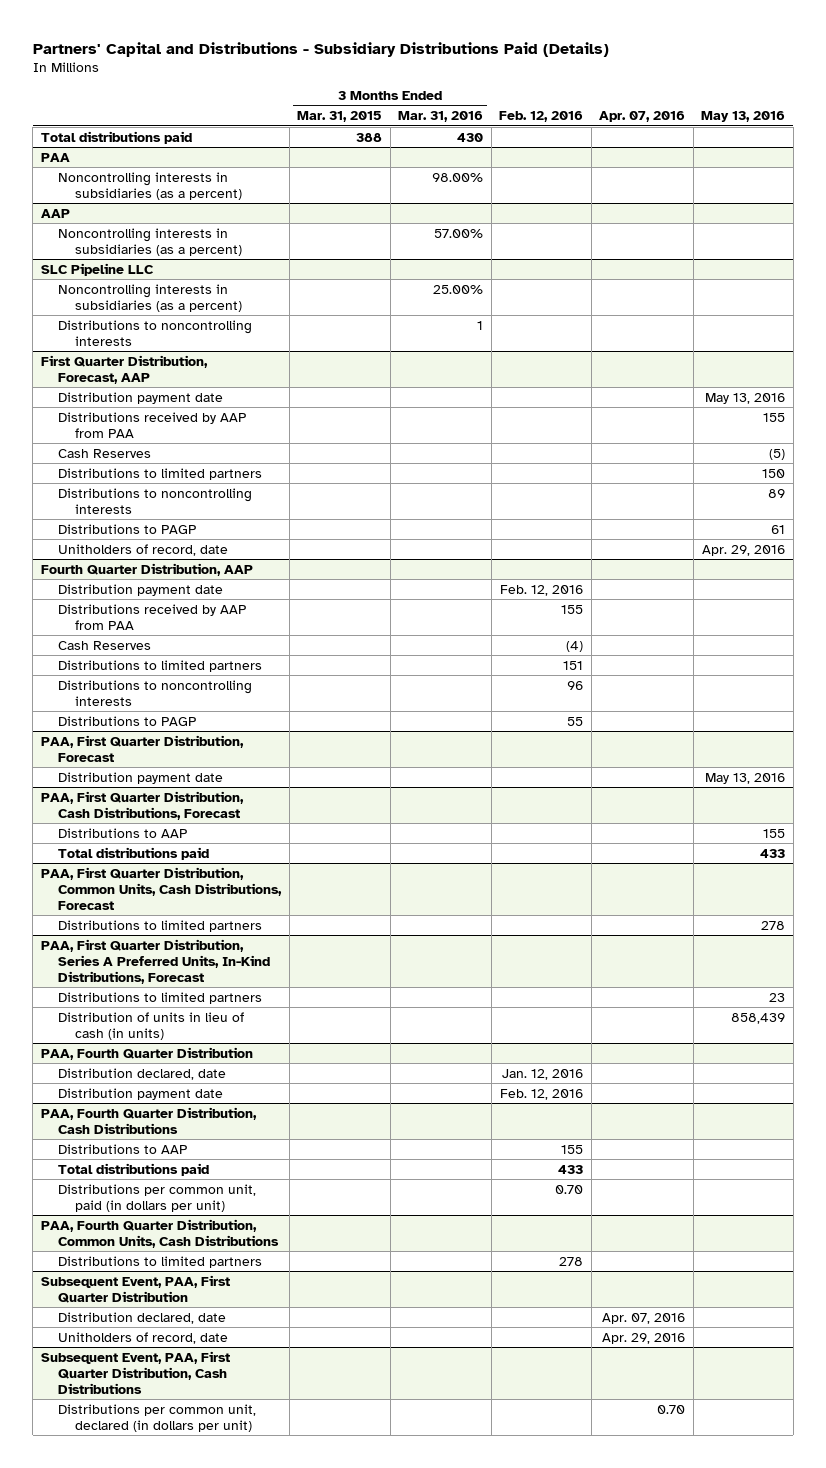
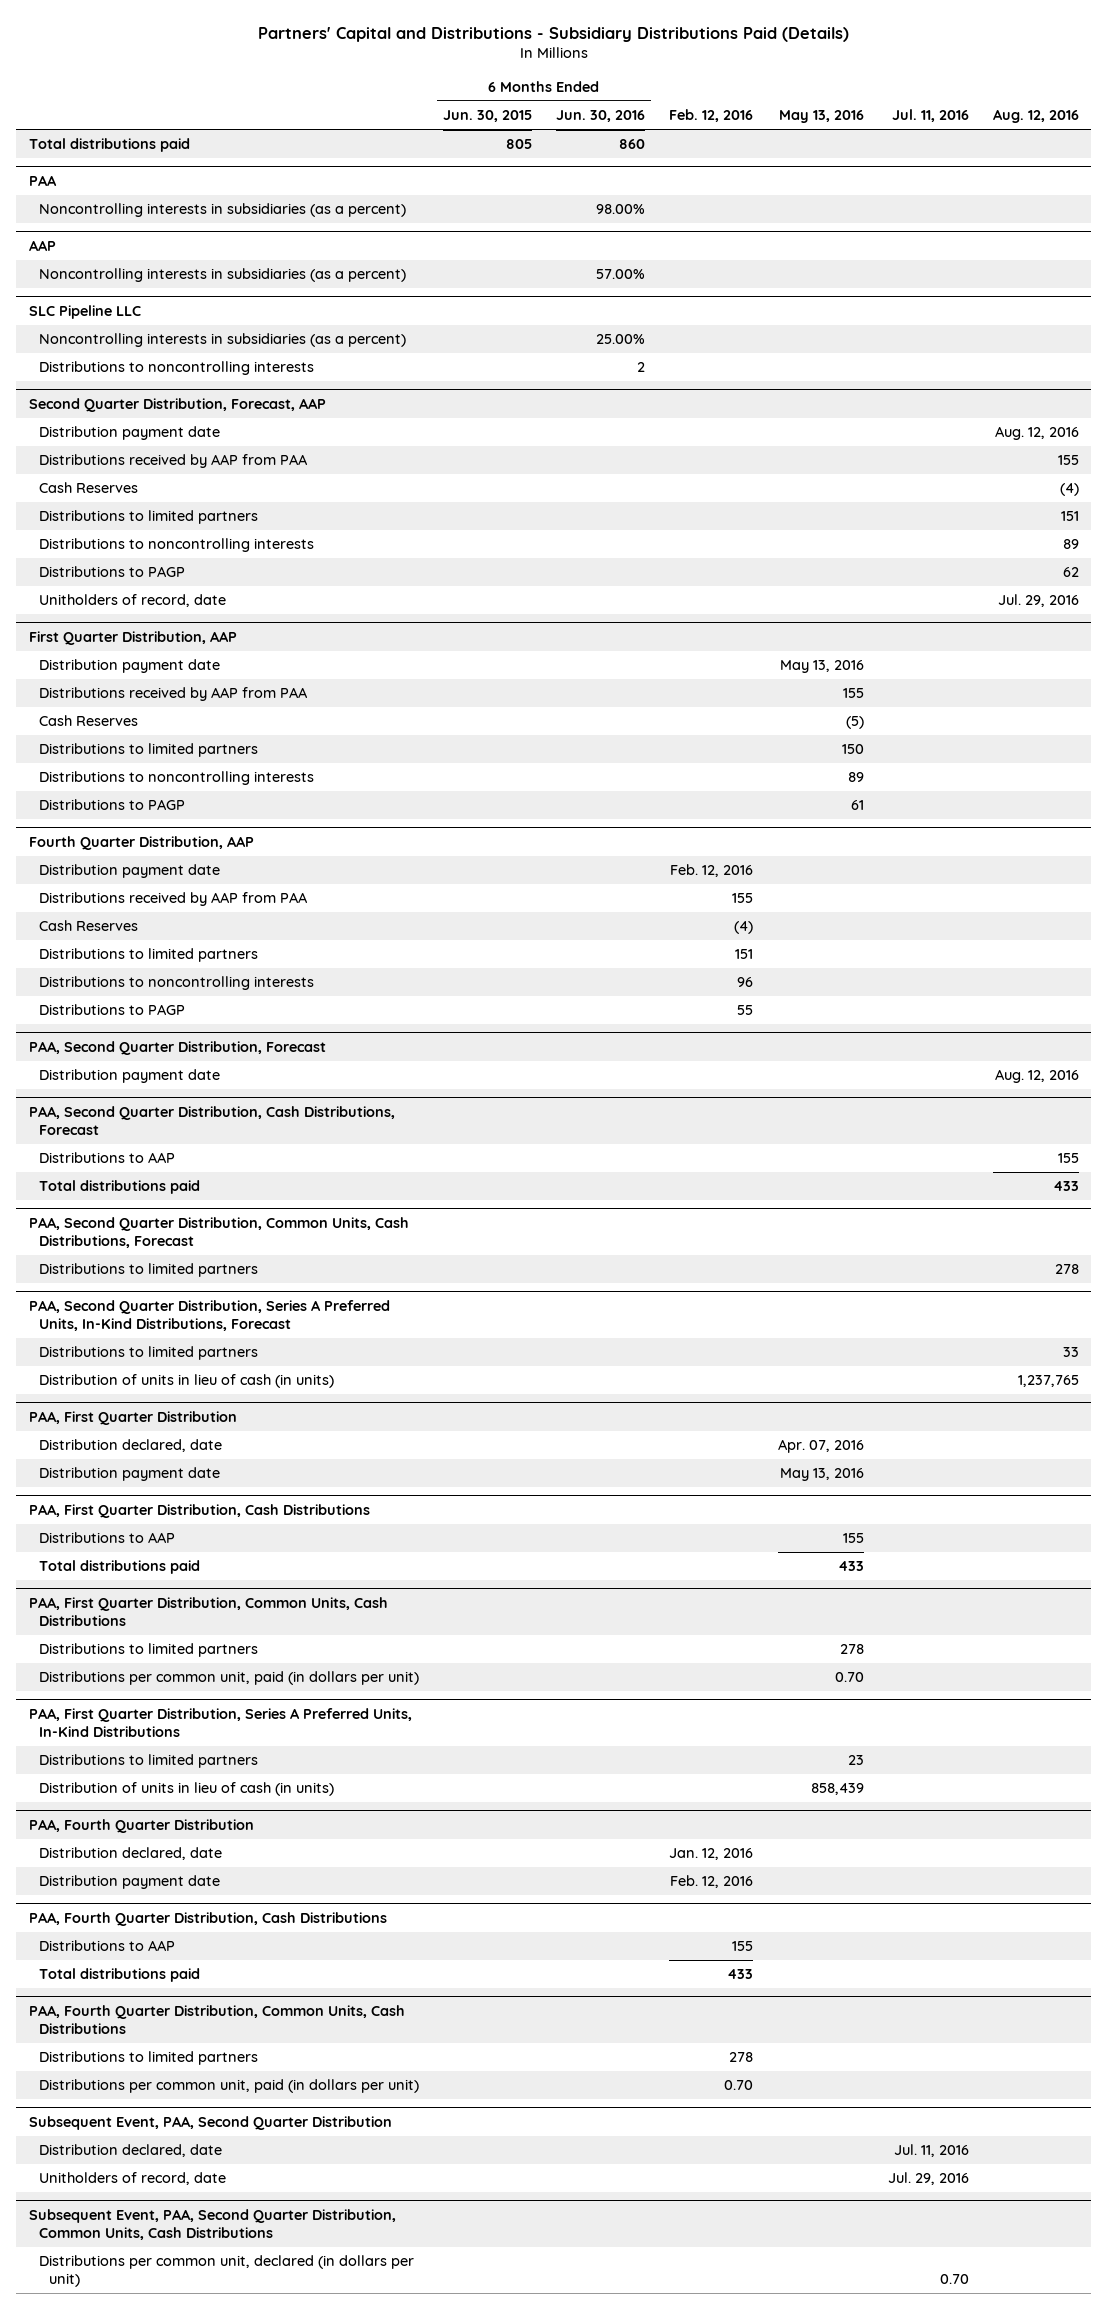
- | 3 Months Ended Mar. 31, 2015 | 3 Months Ended Mar. 31, 2016 | Feb. 12, 2016 | Apr. 07, 2016 | May 13, 2016
+ | 6 Months Ended Jun. 30, 2015 | 6 Months Ended Jun. 30, 2016 | Feb. 12, 2016 | May 13, 2016 | Jul. 11, 2016 | Aug. 12, 2016
- First Quarter Distribution, Forecast, AAP
+ Second Quarter Distribution, Forecast, AAP
+ Distribution payment date | | | | | | Aug. 12, 2016
+ Distributions received by AAP from PAA | | | | | | 155
+ Cash Reserves | | | | | | (4)
+ Distributions to limited partners | | | | | | 151
+ Distributions to noncontrolling interests | | | | | | 89
+ Distributions to PAGP | | | | | | 62
+ Unitholders of record, date | | | | | | Jul. 29, 2016
+ First Quarter Distribution, AAP
- Unitholders of record, date | | | | | Apr. 29, 2016
- PAA, First Quarter Distribution, Forecast
+ PAA, Second Quarter Distribution, Forecast
+ Distribution payment date | | | | | | Aug. 12, 2016
+ PAA, Second Quarter Distribution, Cash Distributions, Forecast
+ Distributions to AAP | | | | | | 155
+ Total distributions paid | | | | | | 433
+ PAA, Second Quarter Distribution, Common Units, Cash Distributions, Forecast
+ Distributions to limited partners | | | | | | 278
+ PAA, Second Quarter Distribution, Series A Preferred Units, In-Kind Distributions, Forecast
+ Distributions to limited partners | | | | | | 33
+ Distribution of units in lieu of cash (in units) | | | | | | 1,237,765
+ PAA, First Quarter Distribution
+ Distribution declared, date | | | | Apr. 07, 2016 | |
- PAA, First Quarter Distribution, Cash Distributions, Forecast
+ PAA, First Quarter Distribution, Cash Distributions
- PAA, First Quarter Distribution, Common Units, Cash Distributions, Forecast
+ PAA, First Quarter Distribution, Common Units, Cash Distributions
- PAA, First Quarter Distribution, Series A Preferred Units, In-Kind Distributions, Forecast
+ Distributions per common unit, paid (in dollars per unit) | | | | 0.70 | |
+ PAA, First Quarter Distribution, Series A Preferred Units, In-Kind Distributions
@ PAA, Fourth Quarter Distribution, Cash Distributions
- Distributions per common unit, paid (in dollars per unit) | | | 0.70 | |
- Subsequent Event, PAA, First Quarter Distribution
@ PAA, Fourth Quarter Distribution, Common Units, Cash Distributions
+ Distributions per common unit, paid (in dollars per unit) | | | 0.70 | | |
+ Subsequent Event, PAA, Second Quarter Distribution
- Subsequent Event, PAA, First Quarter Distribution, Cash Distributions
+ Subsequent Event, PAA, Second Quarter Distribution, Common Units, Cash Distributions

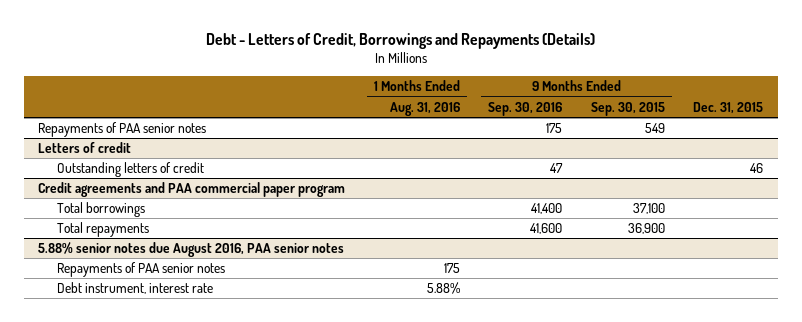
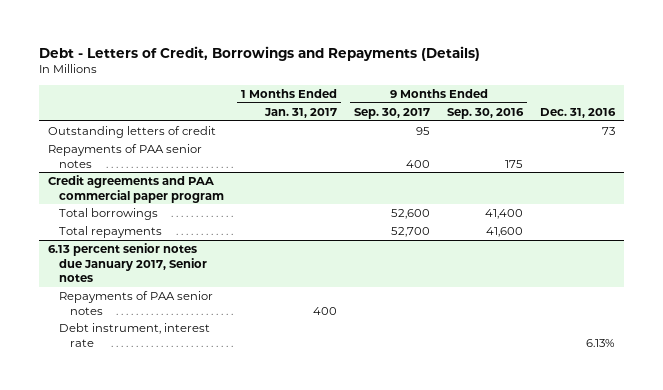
- | 1 Months Ended Aug. 31, 2016 | 9 Months Ended Sep. 30, 2016 | 9 Months Ended Sep. 30, 2015 | Dec. 31, 2015
+ | 1 Months Ended Jan. 31, 2017 | 9 Months Ended Sep. 30, 2017 | 9 Months Ended Sep. 30, 2016 | Dec. 31, 2016
+ Outstanding letters of credit | | 95 | | 73
- Letters of credit
- Outstanding letters of credit | | 47 | | 46
- 5.88% senior notes due August 2016, PAA senior notes
- Repayments of PAA senior notes | 175 | | |
- Debt instrument, interest rate | 5.88% | | |
+ 6.13 percent senior notes due January 2017, Senior notes
+ Repayments of PAA senior notes | 400 | | |
+ Debt instrument, interest rate | | | | 6.13%

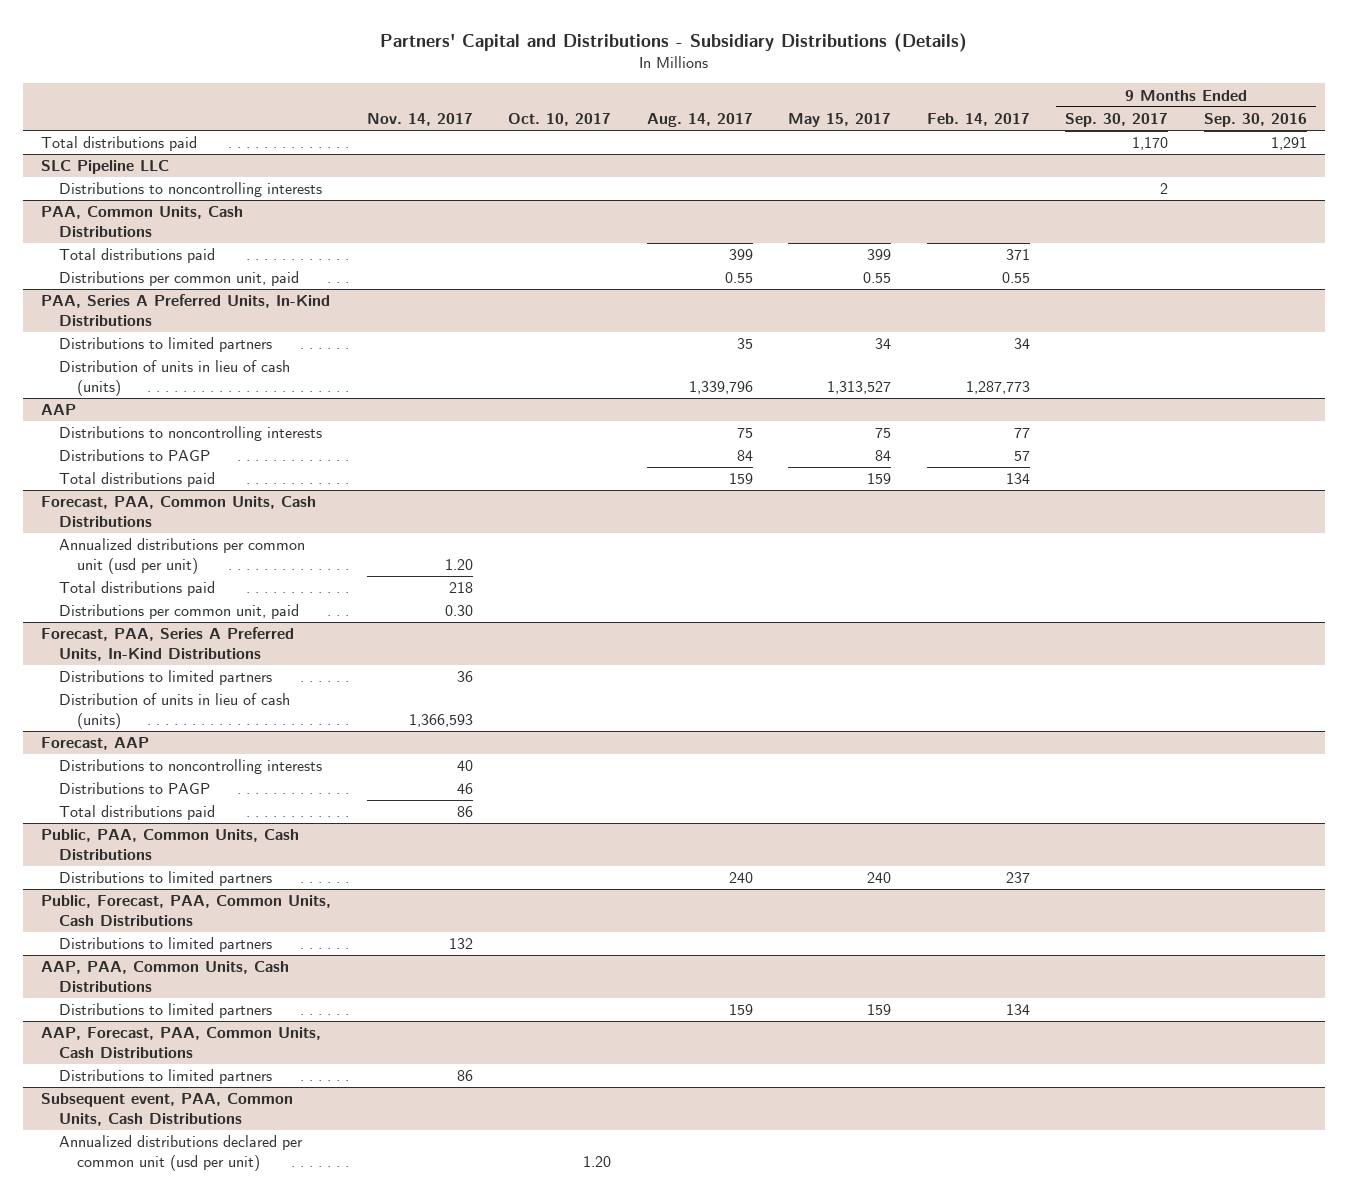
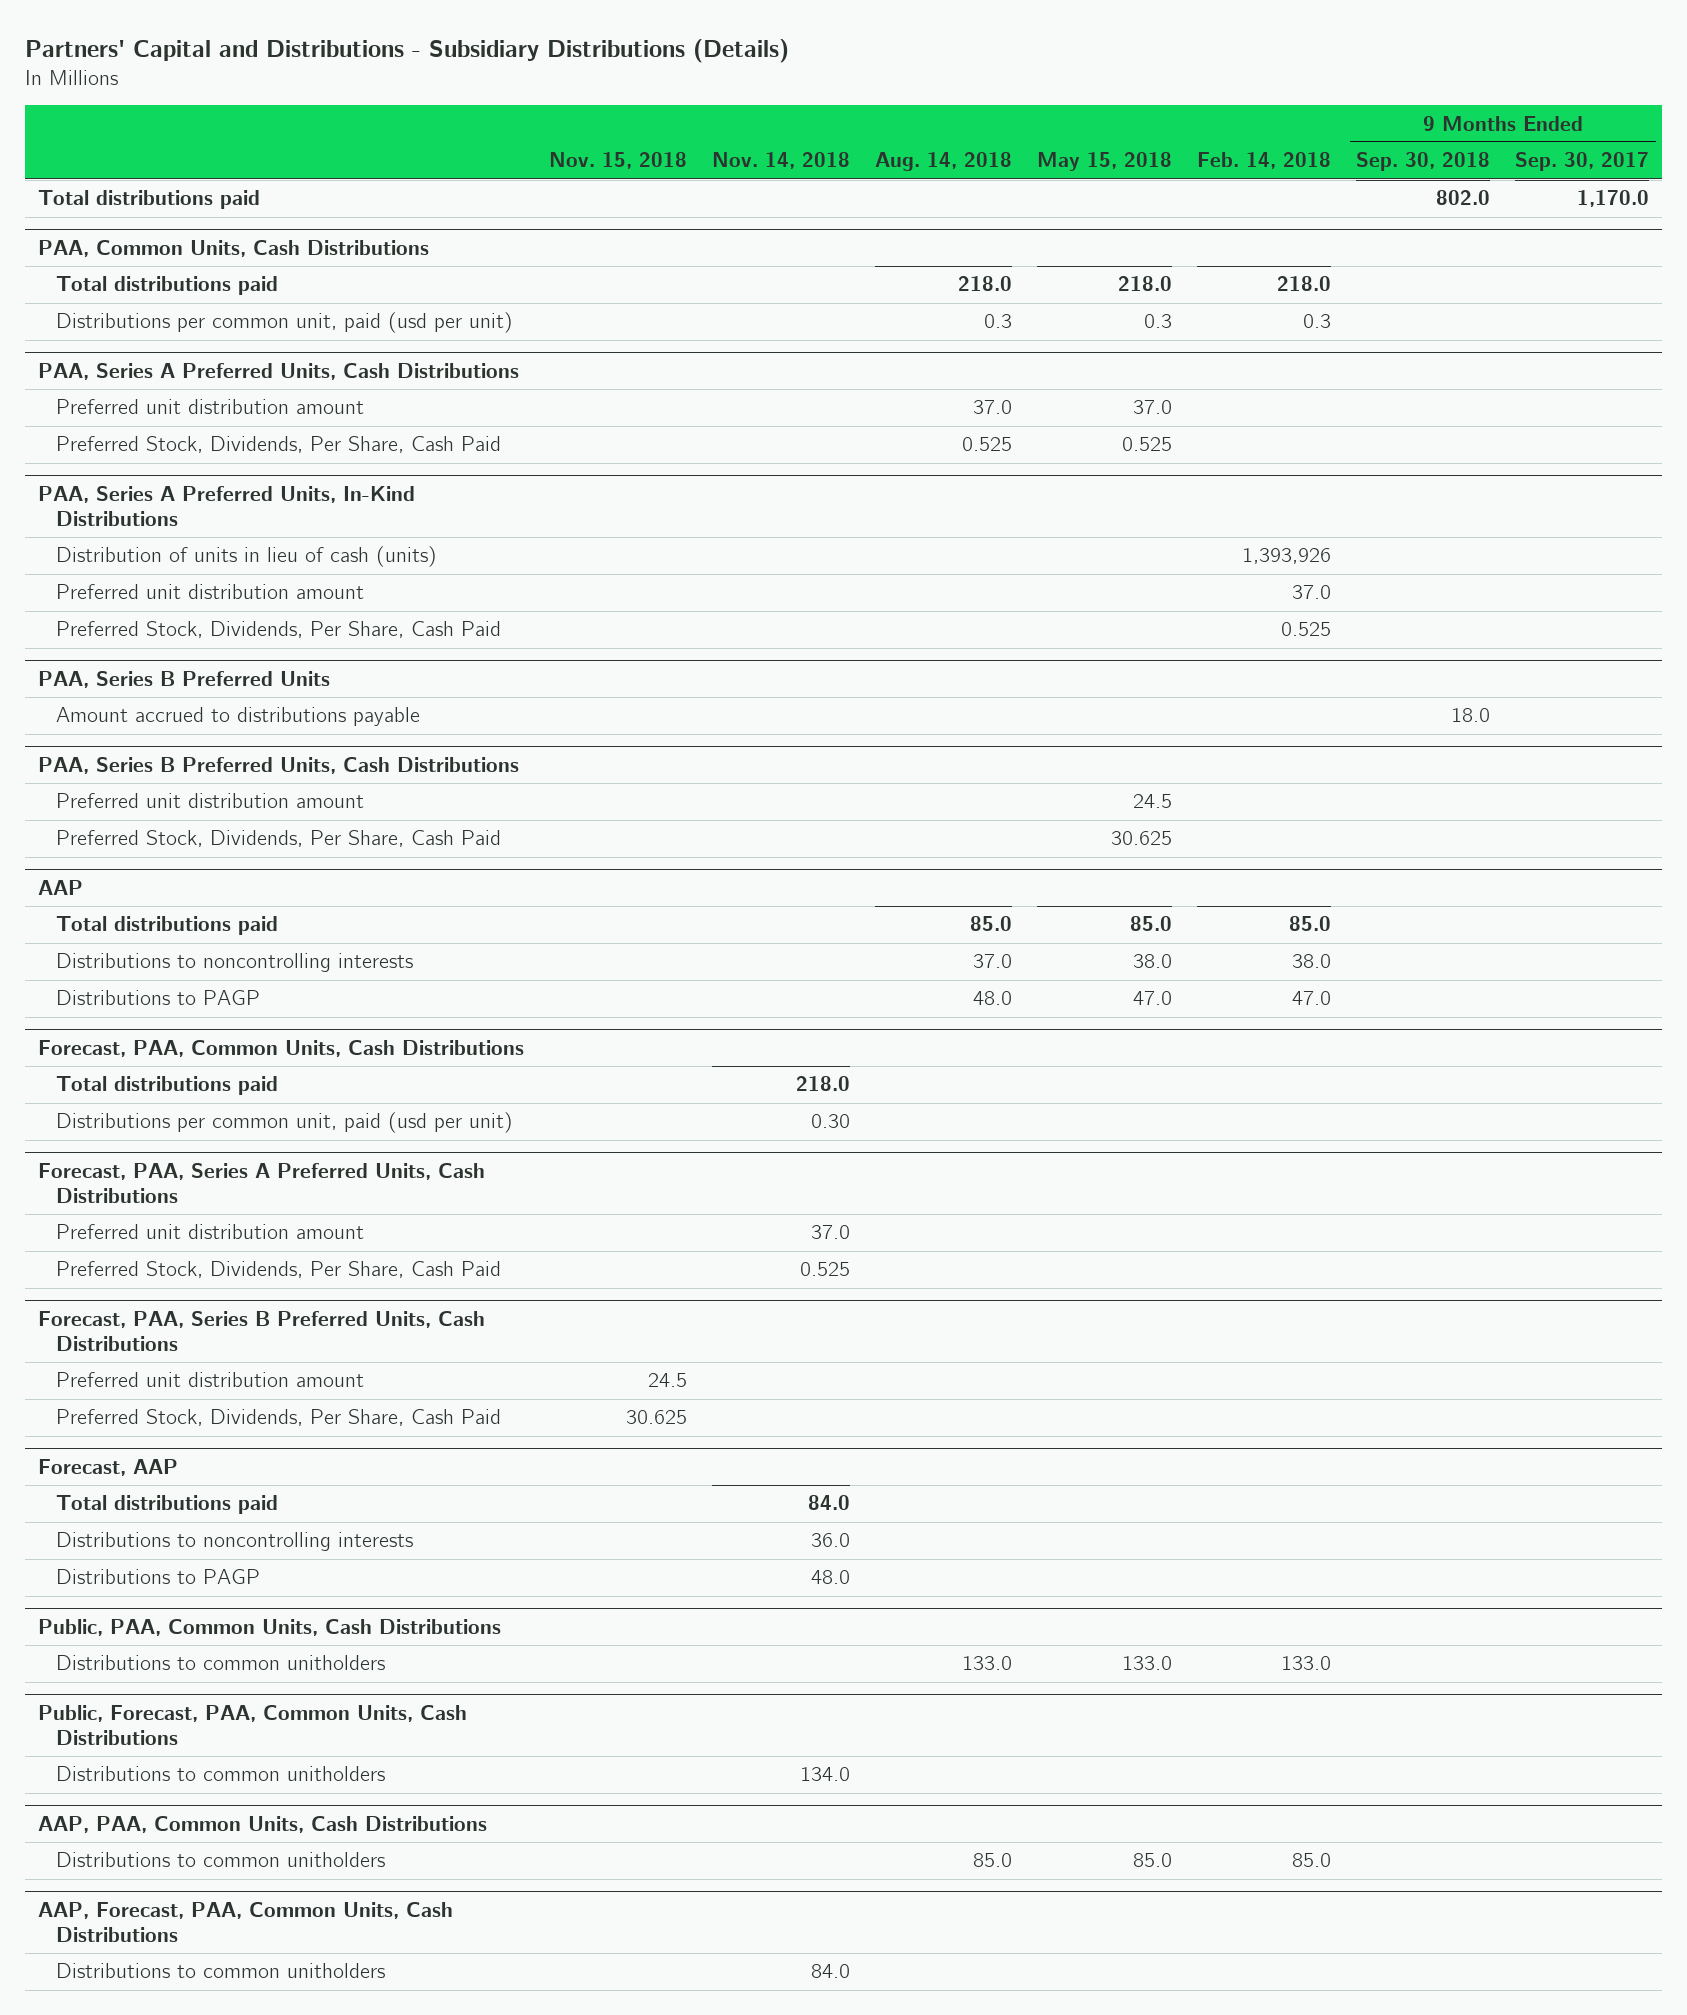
- | Nov. 14, 2017 | Oct. 10, 2017 | Aug. 14, 2017 | May 15, 2017 | Feb. 14, 2017 | 9 Months Ended Sep. 30, 2017 | 9 Months Ended Sep. 30, 2016
+ | Nov. 15, 2018 | Nov. 14, 2018 | Aug. 14, 2018 | May 15, 2018 | Feb. 14, 2018 | 9 Months Ended Sep. 30, 2018 | 9 Months Ended Sep. 30, 2017
- Total distributions paid | | | | | | 1,170 | 1,291
- SLC Pipeline LLC
- Distributions to noncontrolling interests | | | | | | 2 |
+ Total distributions paid | | | | | | 802.0 | 1,170.0
@ PAA, Common Units, Cash Distributions
- Distributions per common unit, paid | | | 0.55 | 0.55 | 0.55 | |
+ Distributions per common unit, paid (usd per unit) | | | 0.3 | 0.3 | 0.3 | |
+ PAA, Series A Preferred Units, Cash Distributions
+ Preferred unit distribution amount | | | 37.0 | 37.0 | | |
+ Preferred Stock, Dividends, Per Share, Cash Paid | | | 0.525 | 0.525 | | |
@ PAA, Series A Preferred Units, In-Kind Distributions
- Distributions to limited partners | | | 35 | 34 | 34 | |
+ Preferred unit distribution amount | | | | | 37.0 | |
+ Preferred Stock, Dividends, Per Share, Cash Paid | | | | | 0.525 | |
+ PAA, Series B Preferred Units
+ Amount accrued to distributions payable | | | | | | 18.0 |
+ PAA, Series B Preferred Units, Cash Distributions
+ Preferred unit distribution amount | | | | 24.5 | | |
+ Preferred Stock, Dividends, Per Share, Cash Paid | | | | 30.625 | | |
@ AAP
moved up: Total distributions paid | | | 85.0 | 85.0 | 85.0 | |
@ Forecast, PAA, Common Units, Cash Distributions
- Annualized distributions per common unit (usd per unit) | 1.20 | | | | | |
- Distributions per common unit, paid | 0.30 | | | | | |
- Forecast, PAA, Series A Preferred Units, In-Kind Distributions
- Distributions to limited partners | 36 | | | | | |
- Distribution of units in lieu of cash (units) | 1,366,593 | | | | | |
@ Forecast, PAA, Common Units, Cash Distributions
+ Distributions per common unit, paid (usd per unit) | | 0.30 | | | | |
+ Forecast, PAA, Series A Preferred Units, Cash Distributions
+ Preferred unit distribution amount | | 37.0 | | | | |
+ Preferred Stock, Dividends, Per Share, Cash Paid | | 0.525 | | | | |
+ Forecast, PAA, Series B Preferred Units, Cash Distributions
+ Preferred unit distribution amount | 24.5 | | | | | |
+ Preferred Stock, Dividends, Per Share, Cash Paid | 30.625 | | | | | |
@ Forecast, AAP
moved up: Total distributions paid | | 84.0 | | | | |
@ Public, PAA, Common Units, Cash Distributions
- Distributions to limited partners | | | 240 | 240 | 237 | |
+ Distributions to common unitholders | | | 133.0 | 133.0 | 133.0 | |
@ Public, Forecast, PAA, Common Units, Cash Distributions
- Distributions to limited partners | 132 | | | | | |
+ Distributions to common unitholders | | 134.0 | | | | |
@ AAP, PAA, Common Units, Cash Distributions
- Distributions to limited partners | | | 159 | 159 | 134 | |
+ Distributions to common unitholders | | | 85.0 | 85.0 | 85.0 | |
@ AAP, Forecast, PAA, Common Units, Cash Distributions
- Distributions to limited partners | 86 | | | | | |
- Subsequent event, PAA, Common Units, Cash Distributions
- Annualized distributions declared per common unit (usd per unit) | | 1.20 | | | | |
@ AAP, Forecast, PAA, Common Units, Cash Distributions
+ Distributions to common unitholders | | 84.0 | | | | |

